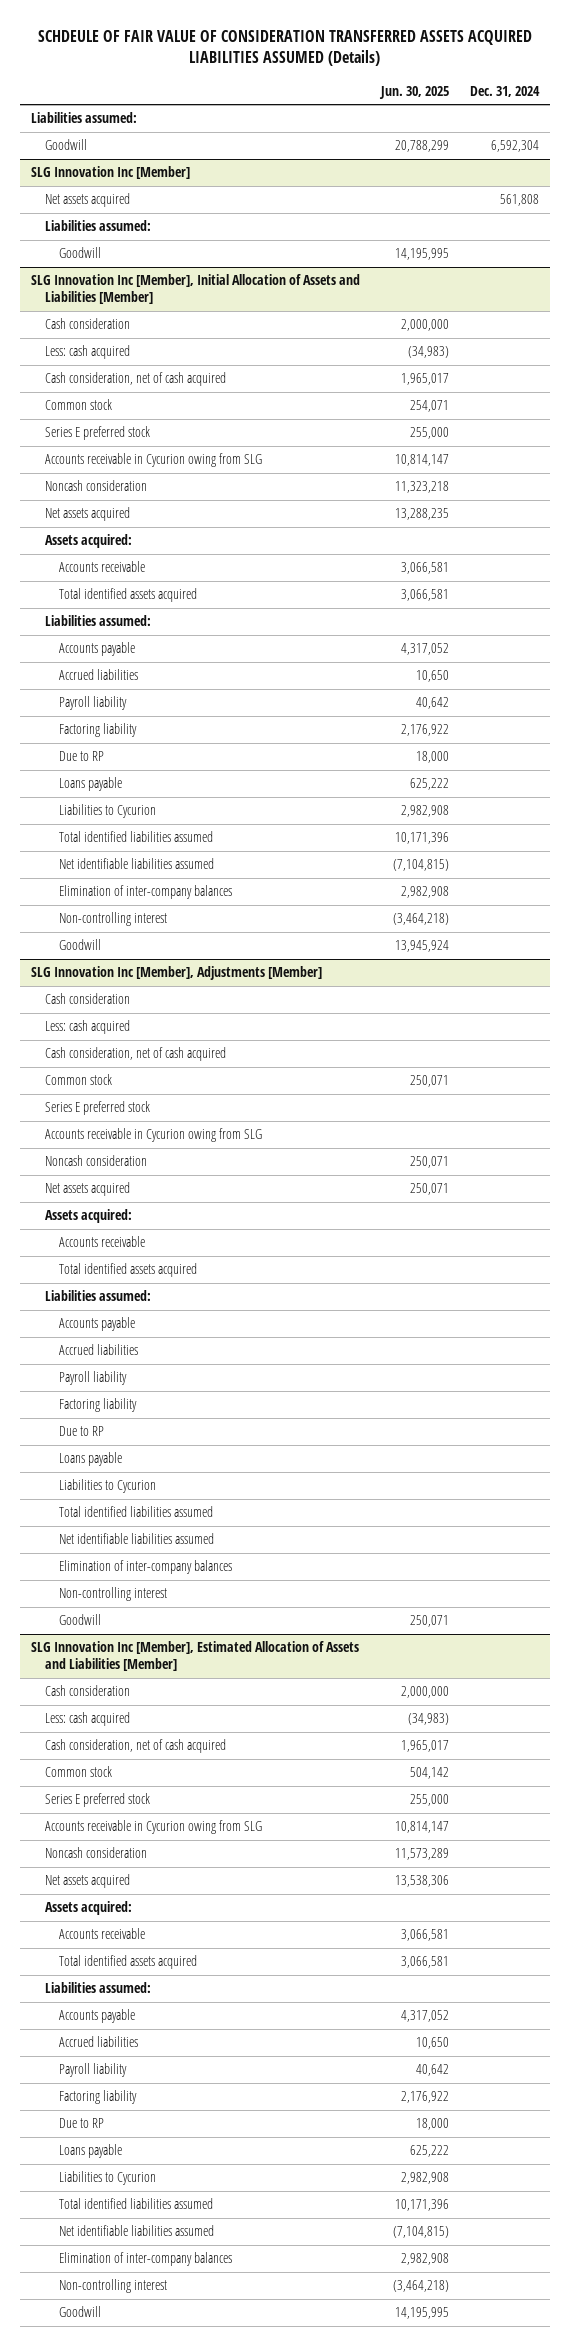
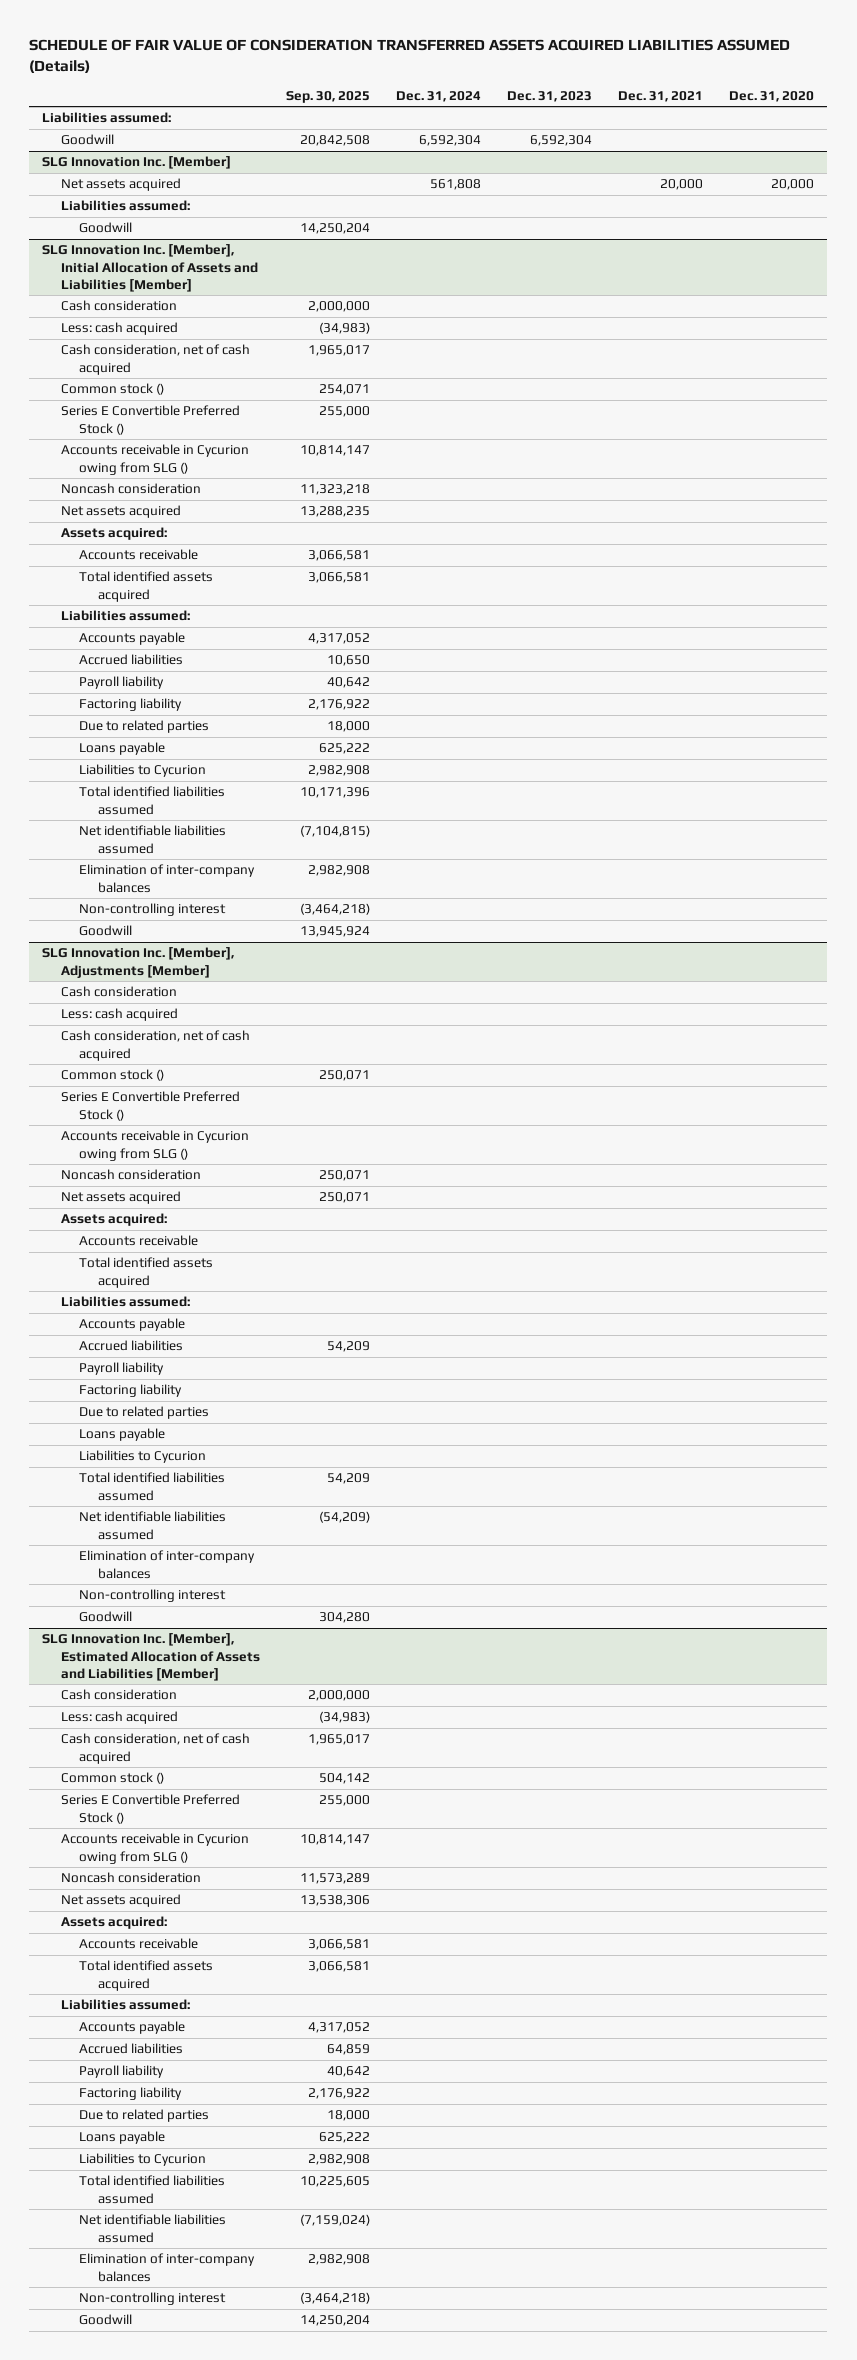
- SCHDEULE OF FAIR VALUE OF CONSIDERATION TRANSFERRED ASSETS ACQUIRED LIABILITIES ASSUMED (Details)
+ SCHEDULE OF FAIR VALUE OF CONSIDERATION TRANSFERRED ASSETS ACQUIRED LIABILITIES ASSUMED (Details)
- | Jun. 30, 2025 | Dec. 31, 2024
+ | Sep. 30, 2025 | Dec. 31, 2024 | Dec. 31, 2023 | Dec. 31, 2021 | Dec. 31, 2020
- SLG Innovation Inc [Member]
+ SLG Innovation Inc. [Member]
- SLG Innovation Inc [Member], Initial Allocation of Assets and Liabilities [Member]
+ SLG Innovation Inc. [Member], Initial Allocation of Assets and Liabilities [Member]
- Common stock | 254,071 |
- Series E preferred stock | 255,000 |
- Accounts receivable in Cycurion owing from SLG | 10,814,147 |
+ Common stock () | 254,071 | | | |
+ Series E Convertible Preferred Stock () | 255,000 | | | |
+ Accounts receivable in Cycurion owing from SLG () | 10,814,147 | | | |
- Due to RP | 18,000 |
+ Due to related parties | 18,000 | | | |
- SLG Innovation Inc [Member], Adjustments [Member]
+ SLG Innovation Inc. [Member], Adjustments [Member]
- Common stock | 250,071 |
- Series E preferred stock
- Accounts receivable in Cycurion owing from SLG
+ Common stock () | 250,071 | | | |
+ Series E Convertible Preferred Stock ()
+ Accounts receivable in Cycurion owing from SLG ()
- Due to RP
+ Due to related parties
- SLG Innovation Inc [Member], Estimated Allocation of Assets and Liabilities [Member]
+ SLG Innovation Inc. [Member], Estimated Allocation of Assets and Liabilities [Member]
- Common stock | 504,142 |
- Series E preferred stock | 255,000 |
- Accounts receivable in Cycurion owing from SLG | 10,814,147 |
+ Common stock () | 504,142 | | | |
+ Series E Convertible Preferred Stock () | 255,000 | | | |
+ Accounts receivable in Cycurion owing from SLG () | 10,814,147 | | | |
- Due to RP | 18,000 |
+ Due to related parties | 18,000 | | | |

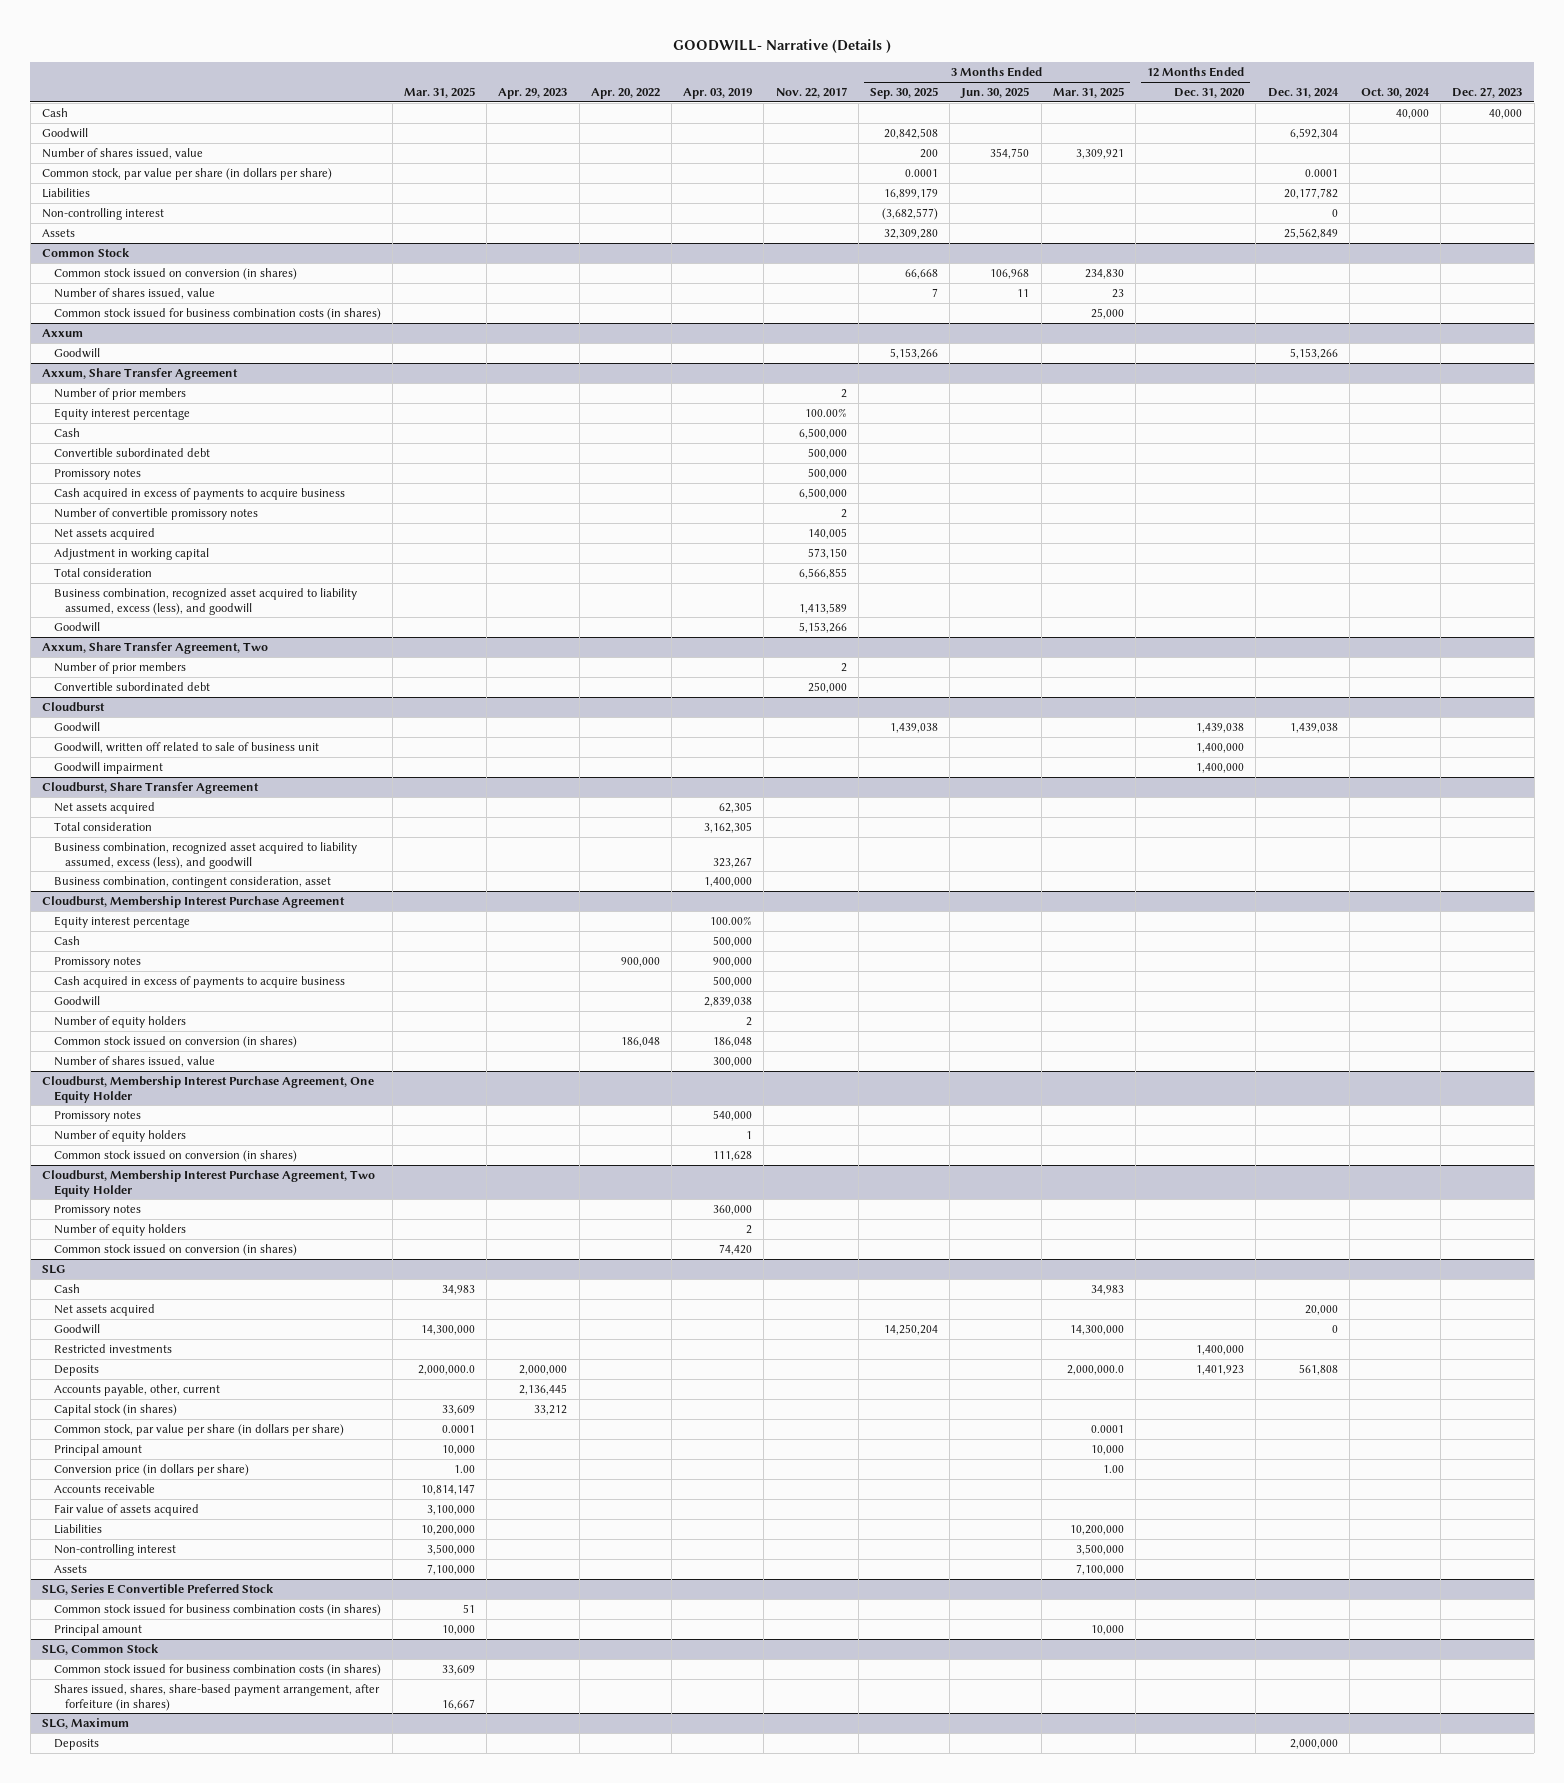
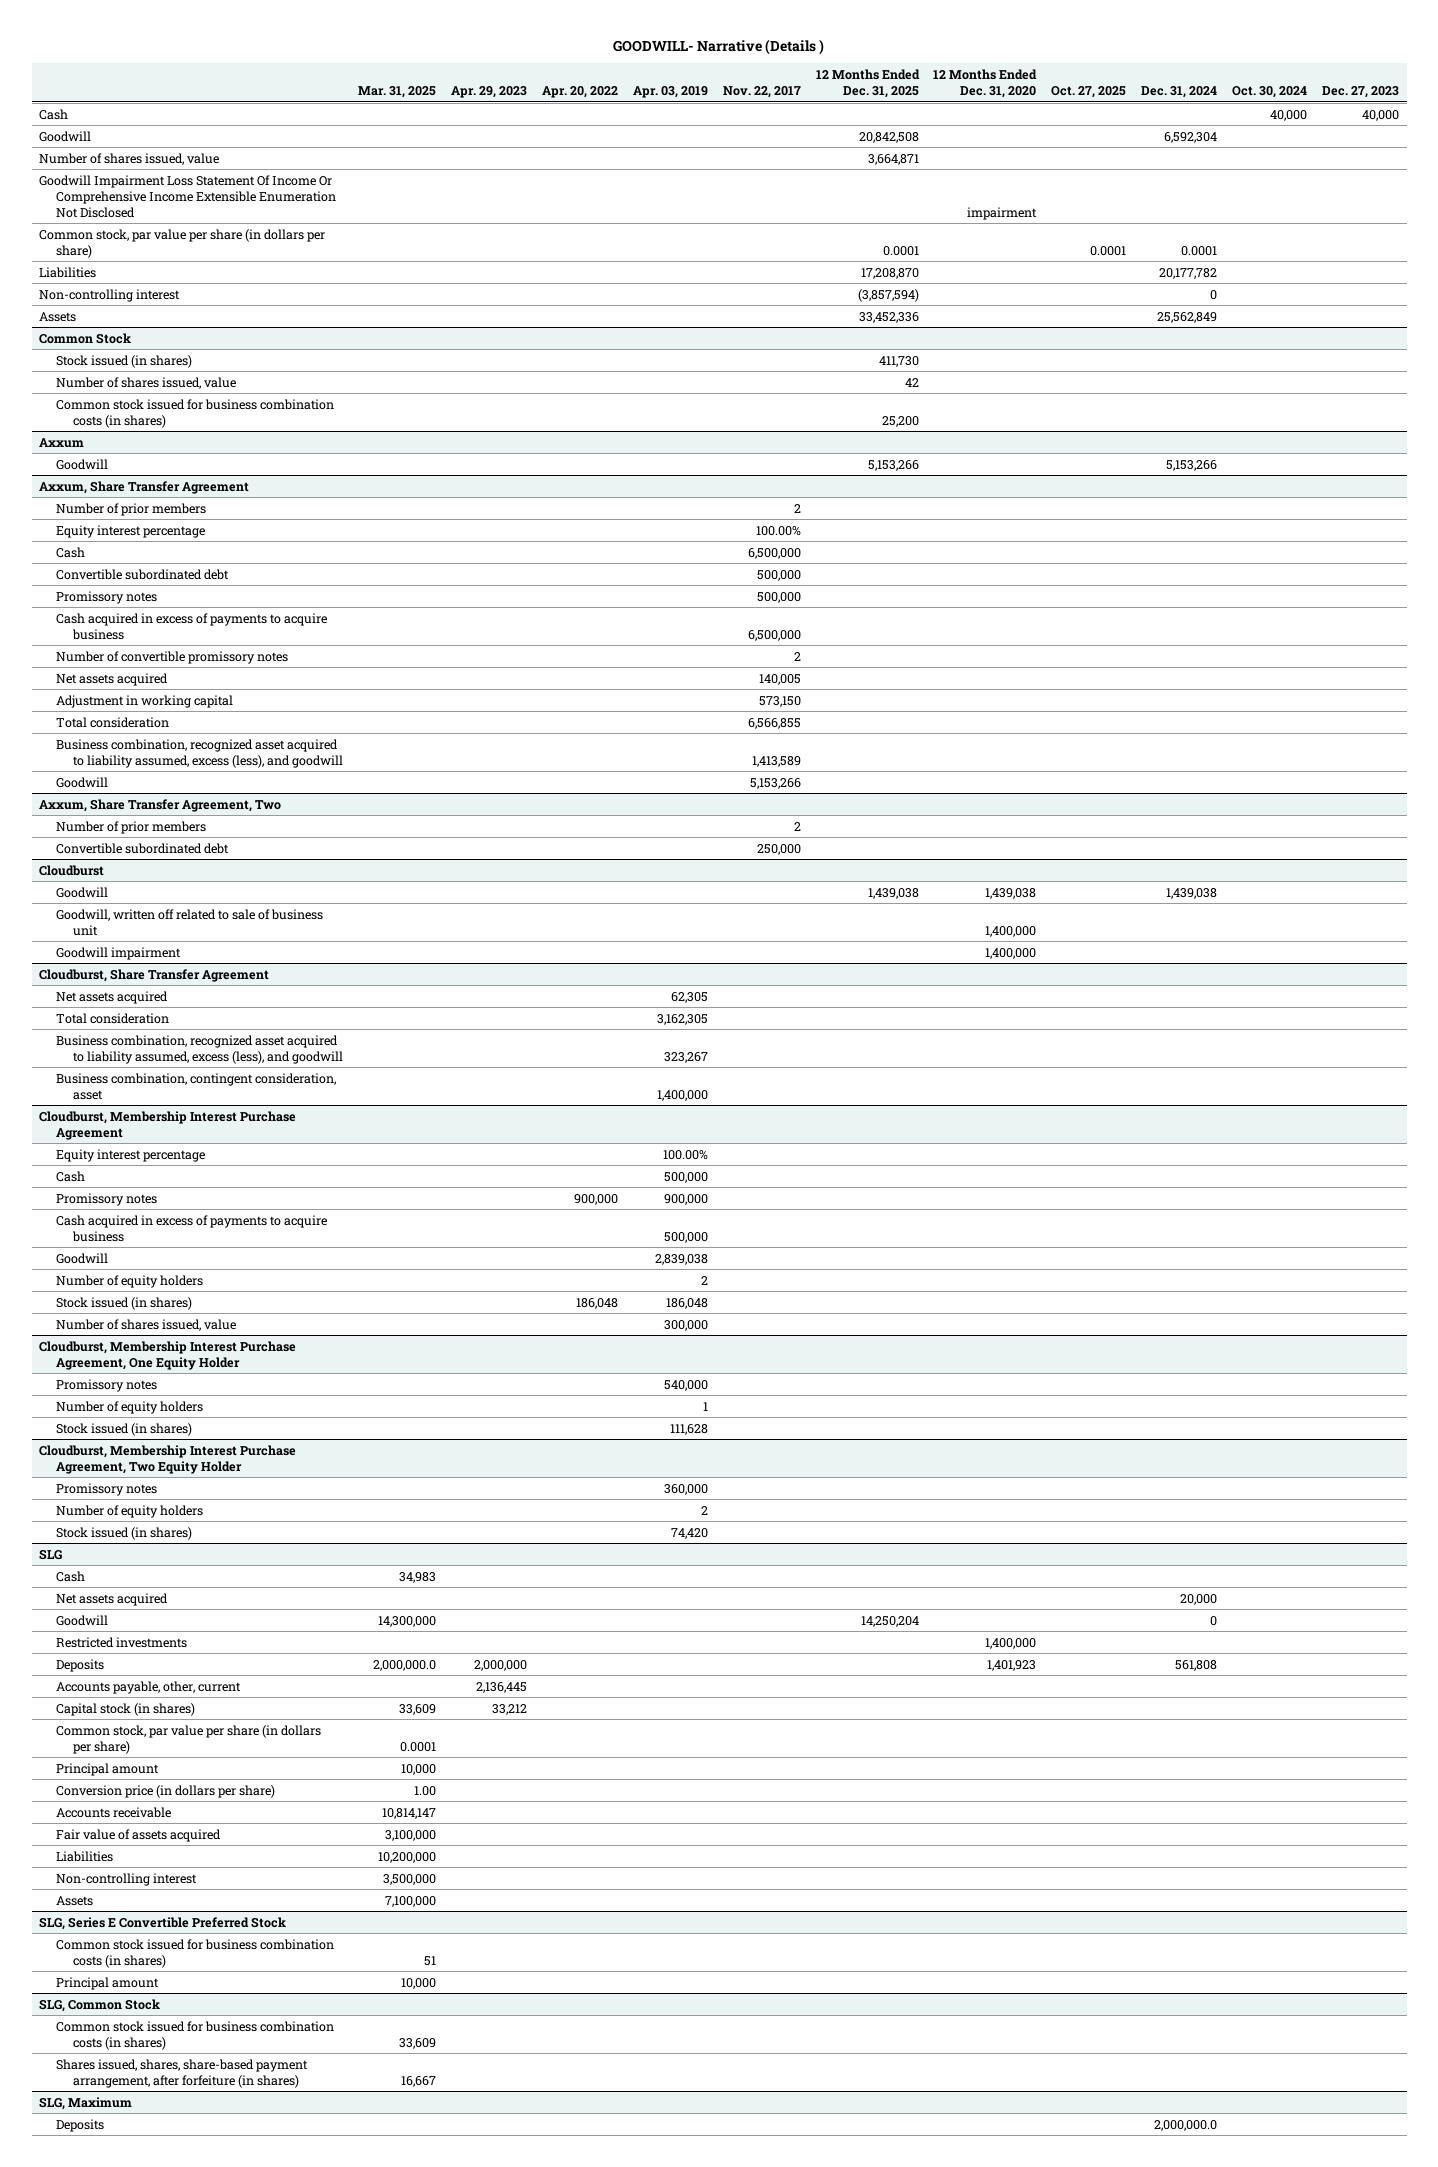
- | Mar. 31, 2025 | Apr. 29, 2023 | Apr. 20, 2022 | Apr. 03, 2019 | Nov. 22, 2017 | 3 Months Ended Sep. 30, 2025 | 3 Months Ended Jun. 30, 2025 | 3 Months Ended Mar. 31, 2025 | 12 Months Ended Dec. 31, 2020 | Dec. 31, 2024 | Oct. 30, 2024 | Dec. 27, 2023
+ | Mar. 31, 2025 | Apr. 29, 2023 | Apr. 20, 2022 | Apr. 03, 2019 | Nov. 22, 2017 | 12 Months Ended Dec. 31, 2025 | 12 Months Ended Dec. 31, 2020 | Oct. 27, 2025 | Dec. 31, 2024 | Oct. 30, 2024 | Dec. 27, 2023
+ Goodwill Impairment Loss Statement Of Income Or Comprehensive Income Extensible Enumeration Not Disclosed | | | | | | | impairment | | | |
@ Common Stock
- Common stock issued on conversion (in shares) | | | | | | 66,668 | 106,968 | 234,830 | | | |
+ Stock issued (in shares) | | | | | | 411,730 | | | | |
@ Cloudburst, Membership Interest Purchase Agreement
- Common stock issued on conversion (in shares) | | | 186,048 | 186,048 | | | | | | | |
+ Stock issued (in shares) | | | 186,048 | 186,048 | | | | | | |
@ Cloudburst, Membership Interest Purchase Agreement, One Equity Holder
- Common stock issued on conversion (in shares) | | | | 111,628 | | | | | | | |
+ Stock issued (in shares) | | | | 111,628 | | | | | | |
@ Cloudburst, Membership Interest Purchase Agreement, Two Equity Holder
- Common stock issued on conversion (in shares) | | | | 74,420 | | | | | | | |
+ Stock issued (in shares) | | | | 74,420 | | | | | | |
@ SLG, Maximum
- Deposits | | | | | | | | | | 2,000,000 | |
+ Deposits | | | | | | | | | 2,000,000.0 | |

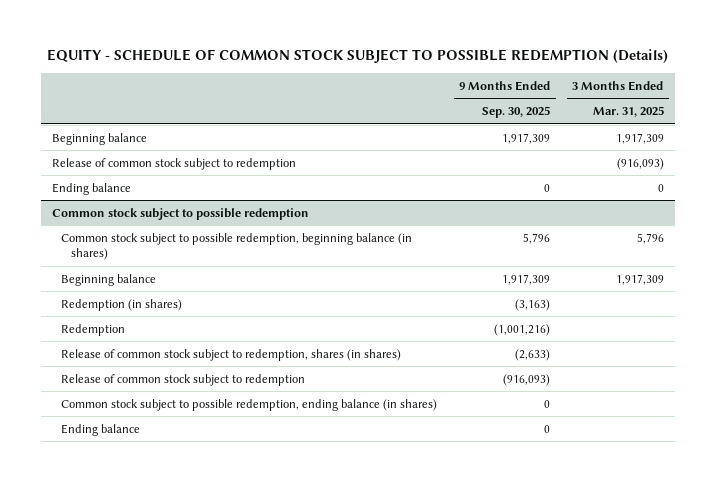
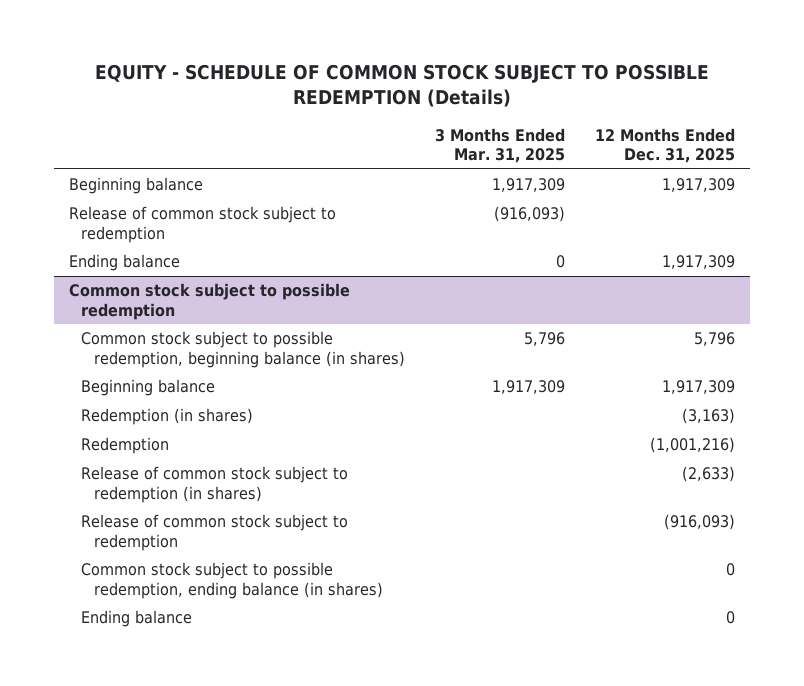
- | 9 Months Ended Sep. 30, 2025 | 3 Months Ended Mar. 31, 2025
+ | 3 Months Ended Mar. 31, 2025 | 12 Months Ended Dec. 31, 2025
@ Common stock subject to possible redemption
- Release of common stock subject to redemption, shares (in shares) | (2,633) |
+ Release of common stock subject to redemption (in shares) | | (2,633)

